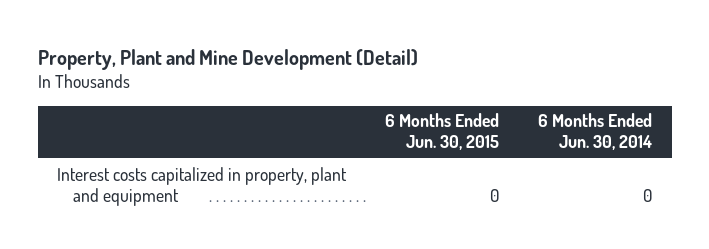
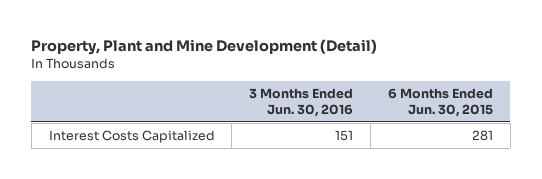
- | 6 Months Ended Jun. 30, 2015 | 6 Months Ended Jun. 30, 2014
+ | 3 Months Ended Jun. 30, 2016 | 6 Months Ended Jun. 30, 2015
- Interest costs capitalized in property, plant and equipment | 0 | 0
+ Interest Costs Capitalized | 151 | 281

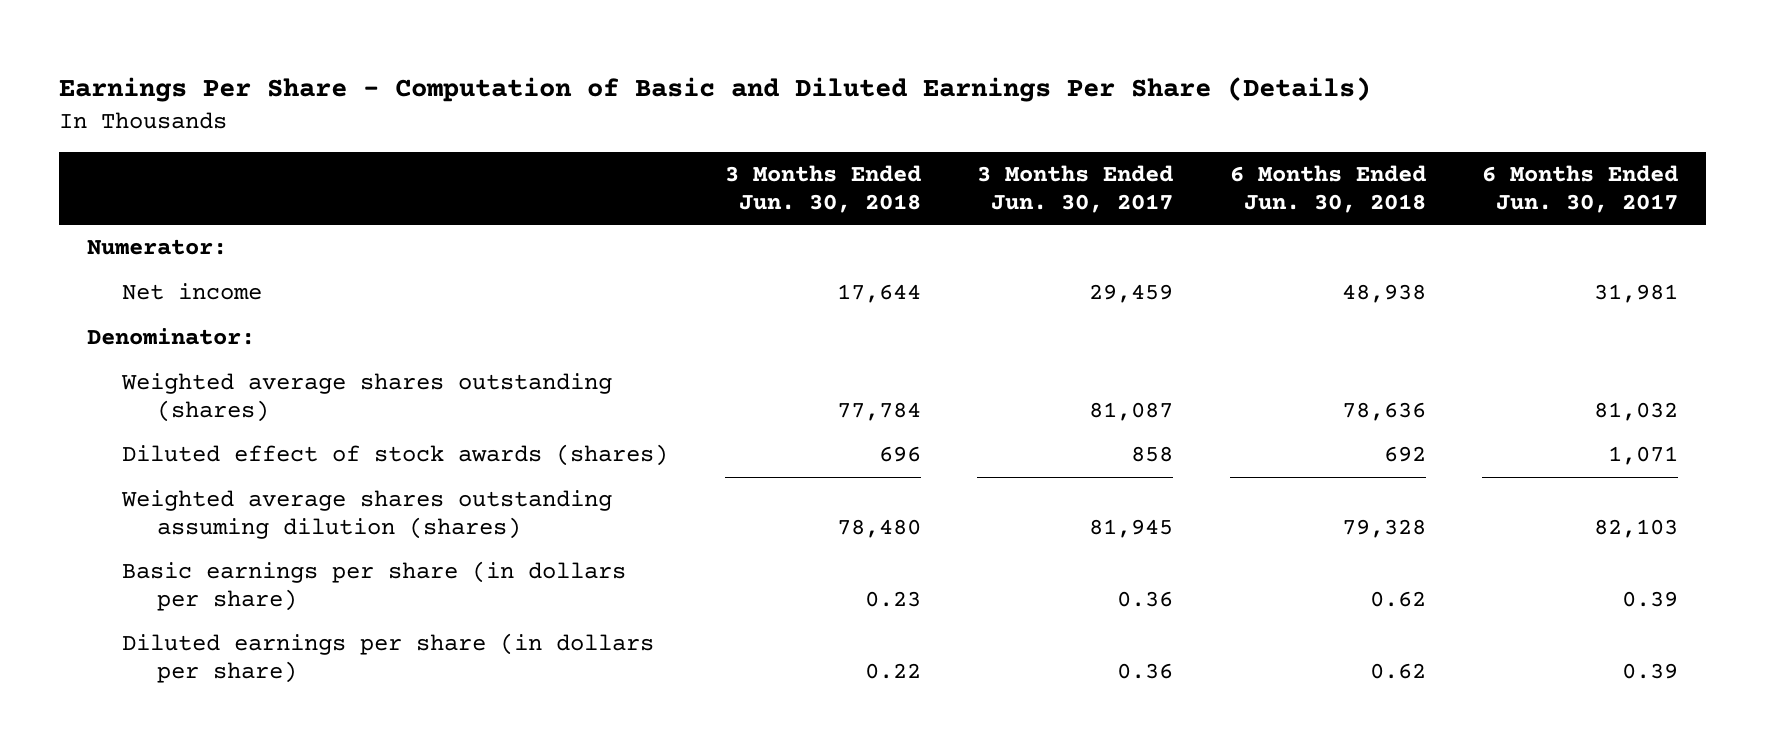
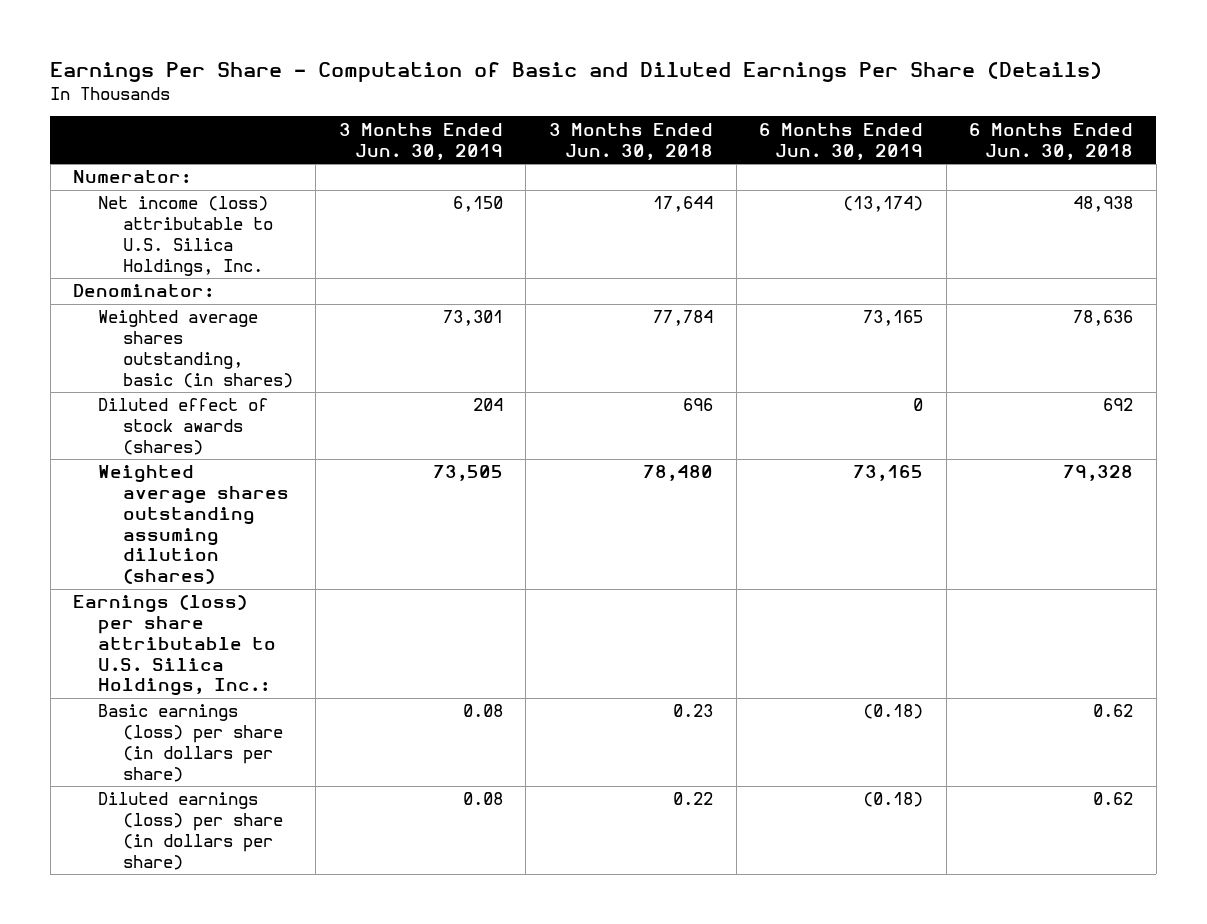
- | 3 Months Ended Jun. 30, 2018 | 3 Months Ended Jun. 30, 2017 | 6 Months Ended Jun. 30, 2018 | 6 Months Ended Jun. 30, 2017
+ | 3 Months Ended Jun. 30, 2019 | 3 Months Ended Jun. 30, 2018 | 6 Months Ended Jun. 30, 2019 | 6 Months Ended Jun. 30, 2018
- Net income | 17,644 | 29,459 | 48,938 | 31,981
+ Net income (loss) attributable to U.S. Silica Holdings, Inc. | 6,150 | 17,644 | (13,174) | 48,938
- Weighted average shares outstanding (shares) | 77,784 | 81,087 | 78,636 | 81,032
+ Weighted average shares outstanding, basic (in shares) | 73,301 | 77,784 | 73,165 | 78,636
- Basic earnings per share (in dollars per share) | 0.23 | 0.36 | 0.62 | 0.39
- Diluted earnings per share (in dollars per share) | 0.22 | 0.36 | 0.62 | 0.39
+ Earnings (loss) per share attributable to U.S. Silica Holdings, Inc.:
+ Basic earnings (loss) per share (in dollars per share) | 0.08 | 0.23 | (0.18) | 0.62
+ Diluted earnings (loss) per share (in dollars per share) | 0.08 | 0.22 | (0.18) | 0.62

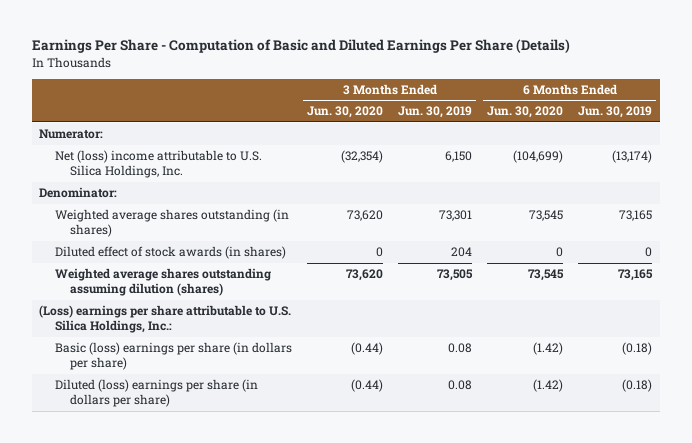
- | 3 Months Ended Jun. 30, 2019 | 3 Months Ended Jun. 30, 2018 | 6 Months Ended Jun. 30, 2019 | 6 Months Ended Jun. 30, 2018
+ | 3 Months Ended Jun. 30, 2020 | 3 Months Ended Jun. 30, 2019 | 6 Months Ended Jun. 30, 2020 | 6 Months Ended Jun. 30, 2019
- Net income (loss) attributable to U.S. Silica Holdings, Inc. | 6,150 | 17,644 | (13,174) | 48,938
+ Net (loss) income attributable to U.S. Silica Holdings, Inc. | (32,354) | 6,150 | (104,699) | (13,174)
- Weighted average shares outstanding, basic (in shares) | 73,301 | 77,784 | 73,165 | 78,636
- Diluted effect of stock awards (shares) | 204 | 696 | 0 | 692
+ Weighted average shares outstanding (in shares) | 73,620 | 73,301 | 73,545 | 73,165
+ Diluted effect of stock awards (in shares) | 0 | 204 | 0 | 0
- Earnings (loss) per share attributable to U.S. Silica Holdings, Inc.:
- Basic earnings (loss) per share (in dollars per share) | 0.08 | 0.23 | (0.18) | 0.62
- Diluted earnings (loss) per share (in dollars per share) | 0.08 | 0.22 | (0.18) | 0.62
+ (Loss) earnings per share attributable to U.S. Silica Holdings, Inc.:
+ Basic (loss) earnings per share (in dollars per share) | (0.44) | 0.08 | (1.42) | (0.18)
+ Diluted (loss) earnings per share (in dollars per share) | (0.44) | 0.08 | (1.42) | (0.18)

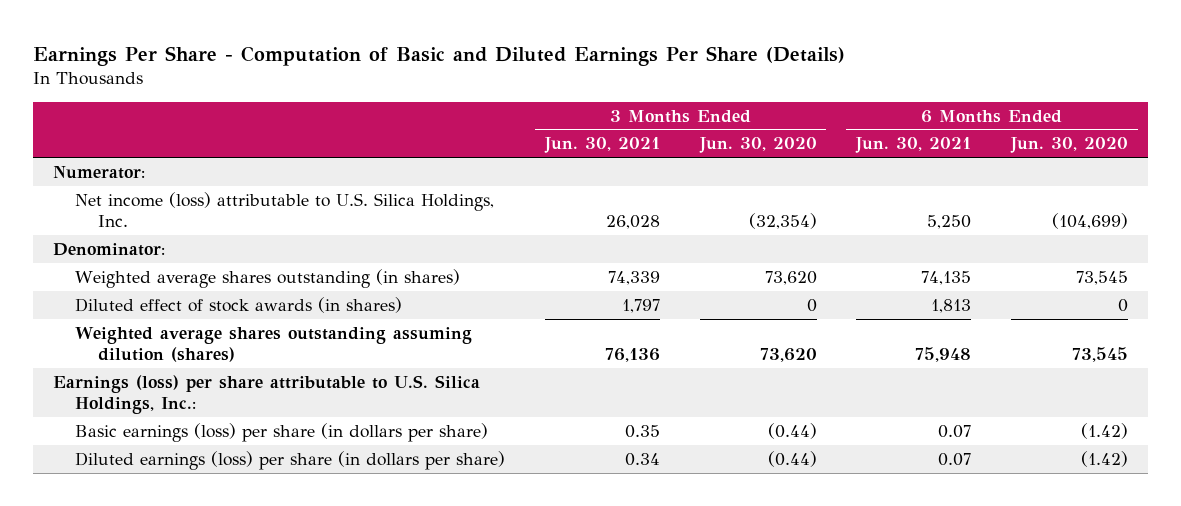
- | 3 Months Ended Jun. 30, 2020 | 3 Months Ended Jun. 30, 2019 | 6 Months Ended Jun. 30, 2020 | 6 Months Ended Jun. 30, 2019
+ | 3 Months Ended Jun. 30, 2021 | 3 Months Ended Jun. 30, 2020 | 6 Months Ended Jun. 30, 2021 | 6 Months Ended Jun. 30, 2020
- Net (loss) income attributable to U.S. Silica Holdings, Inc. | (32,354) | 6,150 | (104,699) | (13,174)
+ Net income (loss) attributable to U.S. Silica Holdings, Inc. | 26,028 | (32,354) | 5,250 | (104,699)
- (Loss) earnings per share attributable to U.S. Silica Holdings, Inc.:
- Basic (loss) earnings per share (in dollars per share) | (0.44) | 0.08 | (1.42) | (0.18)
- Diluted (loss) earnings per share (in dollars per share) | (0.44) | 0.08 | (1.42) | (0.18)
+ Earnings (loss) per share attributable to U.S. Silica Holdings, Inc.:
+ Basic earnings (loss) per share (in dollars per share) | 0.35 | (0.44) | 0.07 | (1.42)
+ Diluted earnings (loss) per share (in dollars per share) | 0.34 | (0.44) | 0.07 | (1.42)

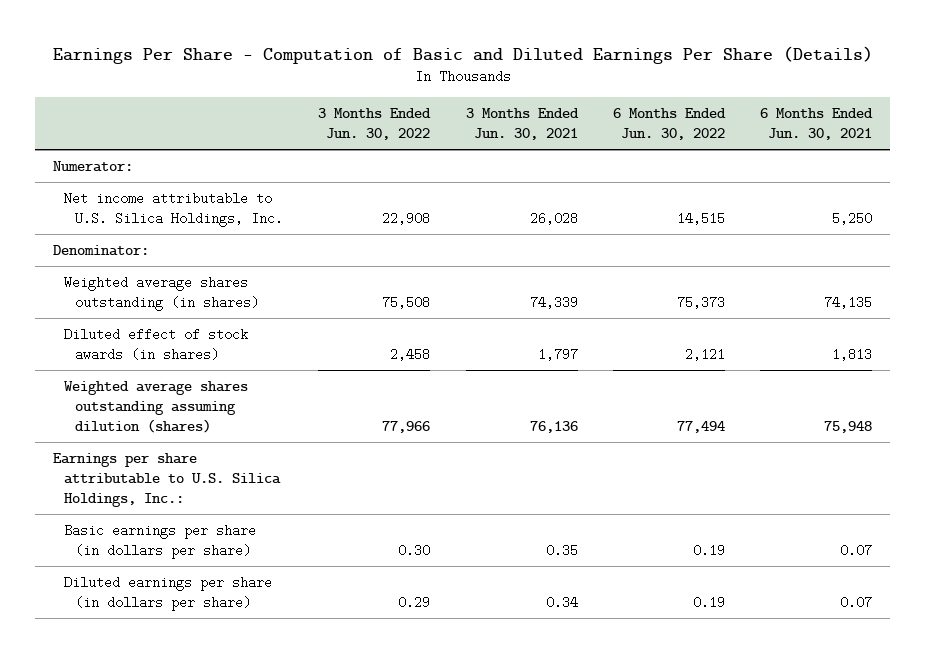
- | 3 Months Ended Jun. 30, 2021 | 3 Months Ended Jun. 30, 2020 | 6 Months Ended Jun. 30, 2021 | 6 Months Ended Jun. 30, 2020
+ | 3 Months Ended Jun. 30, 2022 | 3 Months Ended Jun. 30, 2021 | 6 Months Ended Jun. 30, 2022 | 6 Months Ended Jun. 30, 2021
- Net income (loss) attributable to U.S. Silica Holdings, Inc. | 26,028 | (32,354) | 5,250 | (104,699)
+ Net income attributable to U.S. Silica Holdings, Inc. | 22,908 | 26,028 | 14,515 | 5,250
- Earnings (loss) per share attributable to U.S. Silica Holdings, Inc.:
- Basic earnings (loss) per share (in dollars per share) | 0.35 | (0.44) | 0.07 | (1.42)
- Diluted earnings (loss) per share (in dollars per share) | 0.34 | (0.44) | 0.07 | (1.42)
+ Earnings per share attributable to U.S. Silica Holdings, Inc.:
+ Basic earnings per share (in dollars per share) | 0.30 | 0.35 | 0.19 | 0.07
+ Diluted earnings per share (in dollars per share) | 0.29 | 0.34 | 0.19 | 0.07

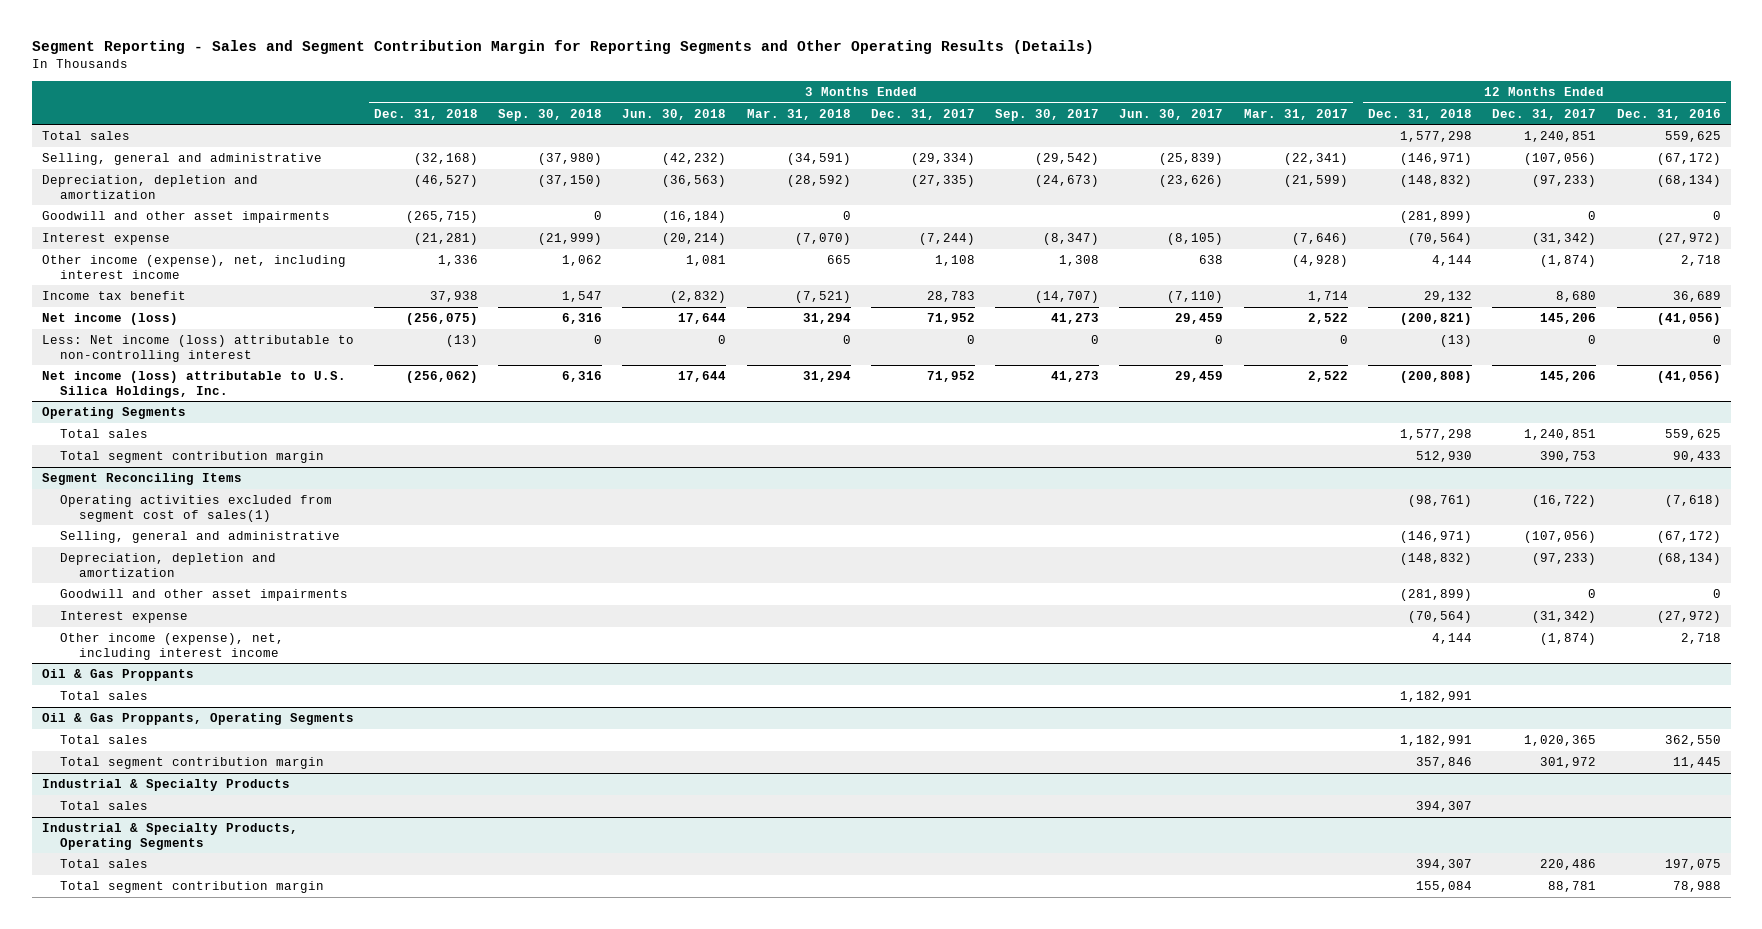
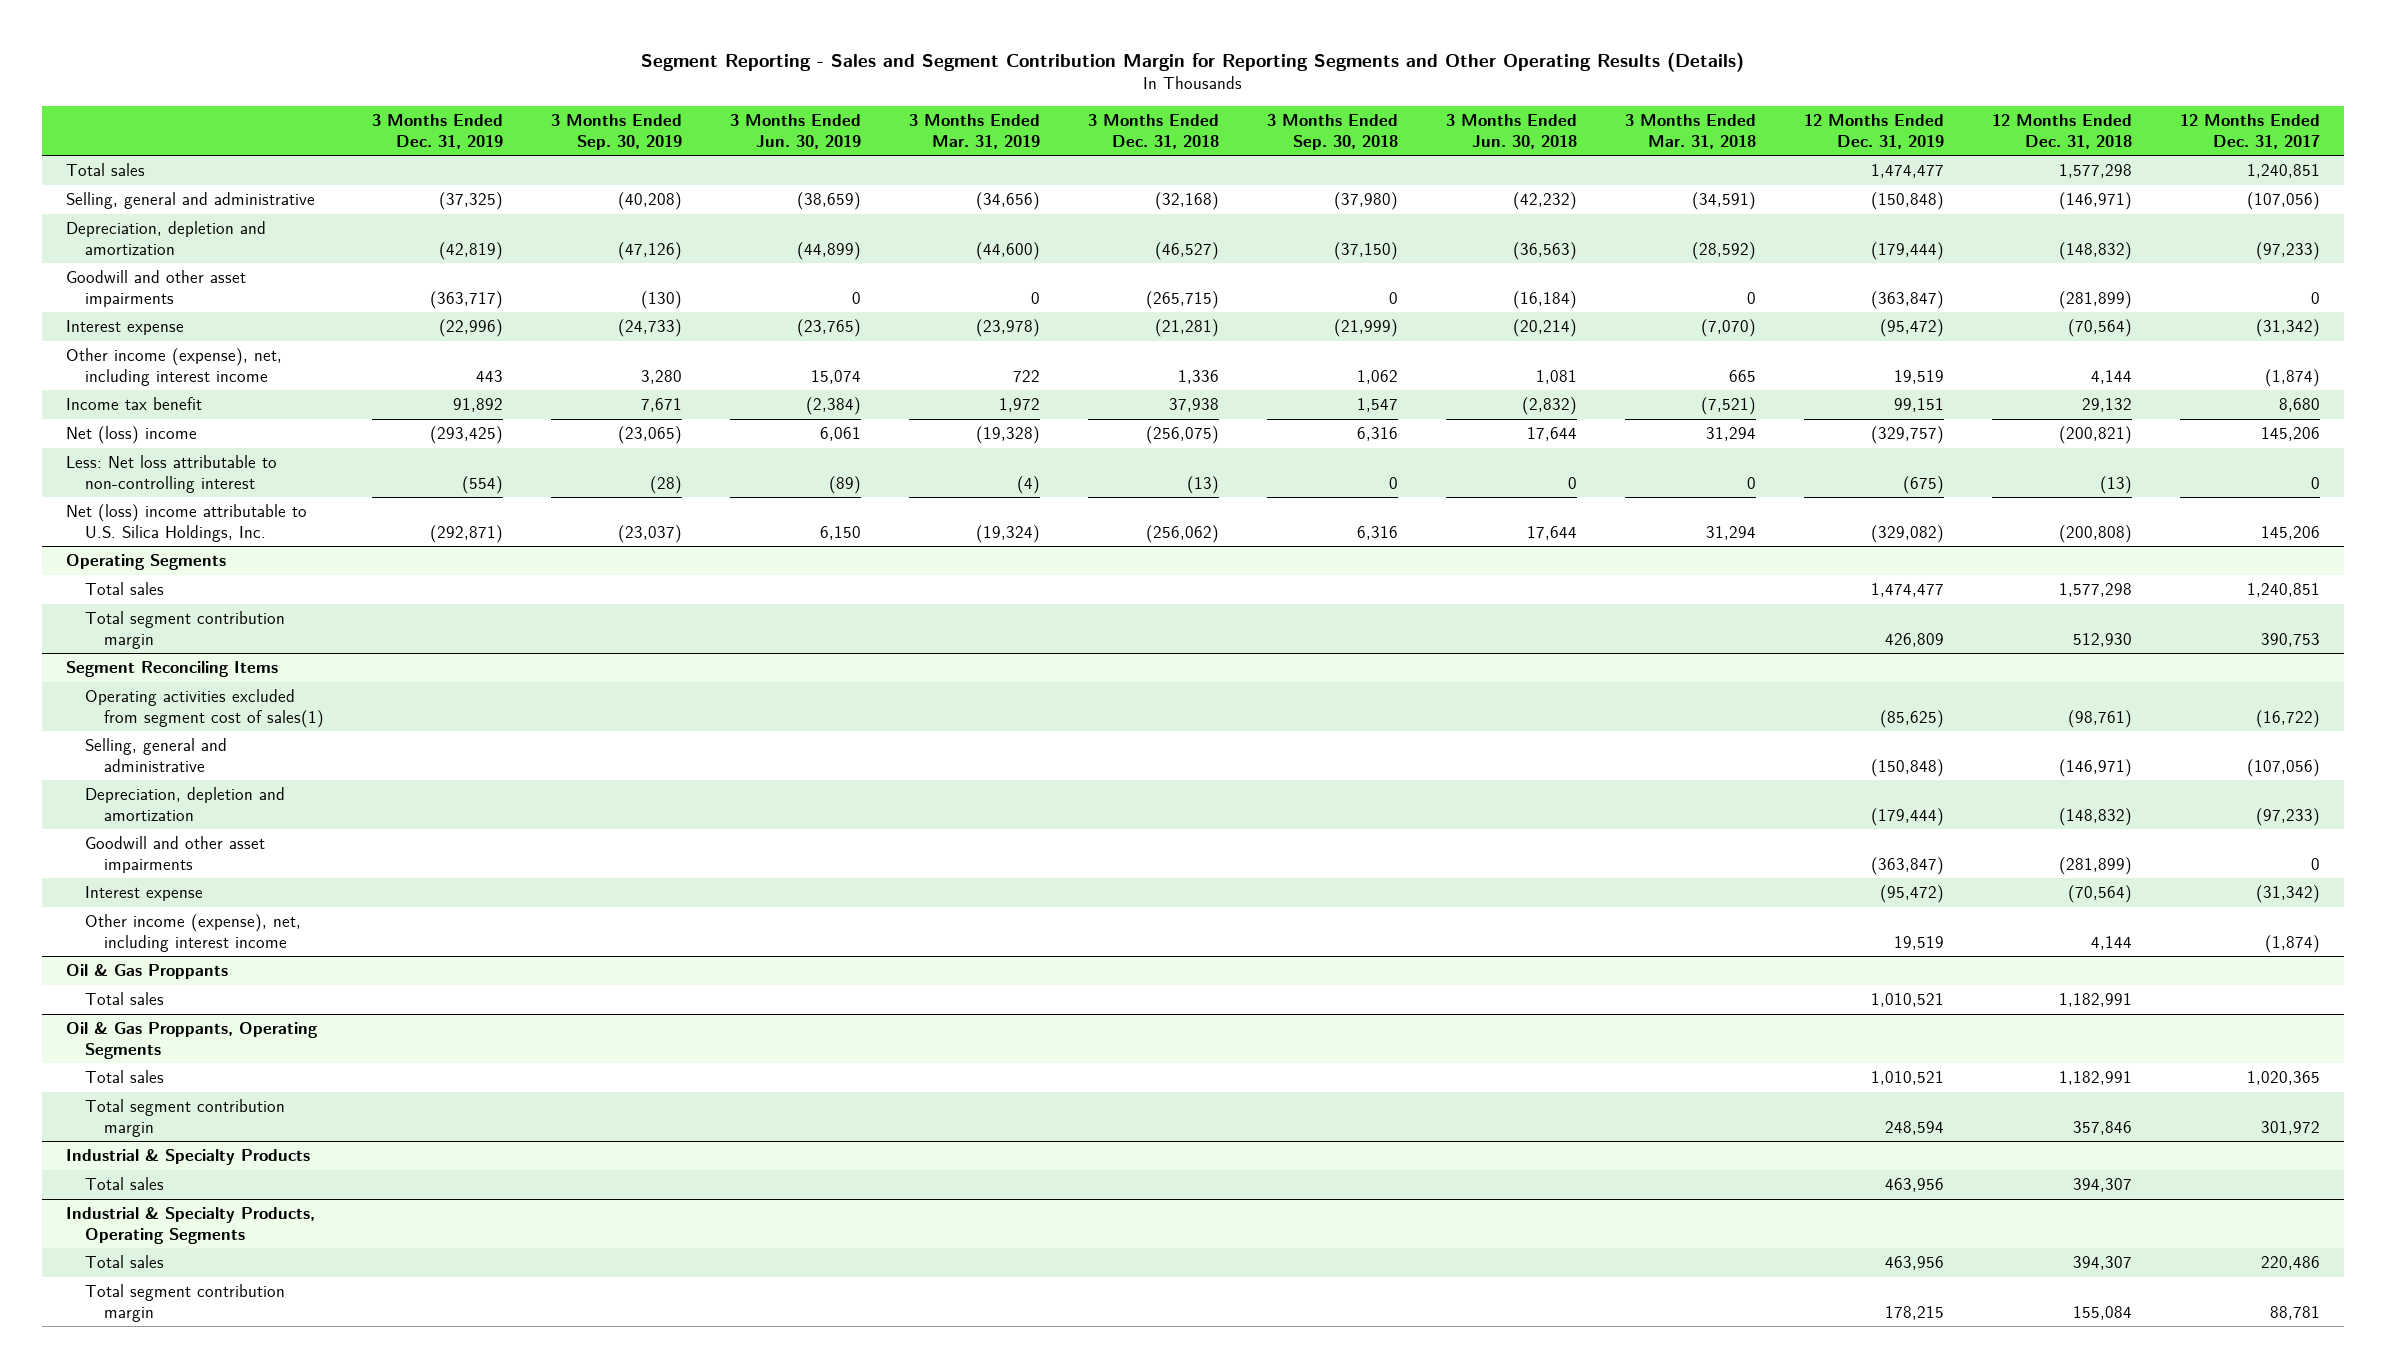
- | 3 Months Ended Dec. 31, 2018 | 3 Months Ended Sep. 30, 2018 | 3 Months Ended Jun. 30, 2018 | 3 Months Ended Mar. 31, 2018 | 3 Months Ended Dec. 31, 2017 | 3 Months Ended Sep. 30, 2017 | 3 Months Ended Jun. 30, 2017 | 3 Months Ended Mar. 31, 2017 | 12 Months Ended Dec. 31, 2018 | 12 Months Ended Dec. 31, 2017 | 12 Months Ended Dec. 31, 2016
+ | 3 Months Ended Dec. 31, 2019 | 3 Months Ended Sep. 30, 2019 | 3 Months Ended Jun. 30, 2019 | 3 Months Ended Mar. 31, 2019 | 3 Months Ended Dec. 31, 2018 | 3 Months Ended Sep. 30, 2018 | 3 Months Ended Jun. 30, 2018 | 3 Months Ended Mar. 31, 2018 | 12 Months Ended Dec. 31, 2019 | 12 Months Ended Dec. 31, 2018 | 12 Months Ended Dec. 31, 2017
- Net income (loss) | (256,075) | 6,316 | 17,644 | 31,294 | 71,952 | 41,273 | 29,459 | 2,522 | (200,821) | 145,206 | (41,056)
- Less: Net income (loss) attributable to non-controlling interest | (13) | 0 | 0 | 0 | 0 | 0 | 0 | 0 | (13) | 0 | 0
- Net income (loss) attributable to U.S. Silica Holdings, Inc. | (256,062) | 6,316 | 17,644 | 31,294 | 71,952 | 41,273 | 29,459 | 2,522 | (200,808) | 145,206 | (41,056)
+ Net (loss) income | (293,425) | (23,065) | 6,061 | (19,328) | (256,075) | 6,316 | 17,644 | 31,294 | (329,757) | (200,821) | 145,206
+ Less: Net loss attributable to non-controlling interest | (554) | (28) | (89) | (4) | (13) | 0 | 0 | 0 | (675) | (13) | 0
+ Net (loss) income attributable to U.S. Silica Holdings, Inc. | (292,871) | (23,037) | 6,150 | (19,324) | (256,062) | 6,316 | 17,644 | 31,294 | (329,082) | (200,808) | 145,206

